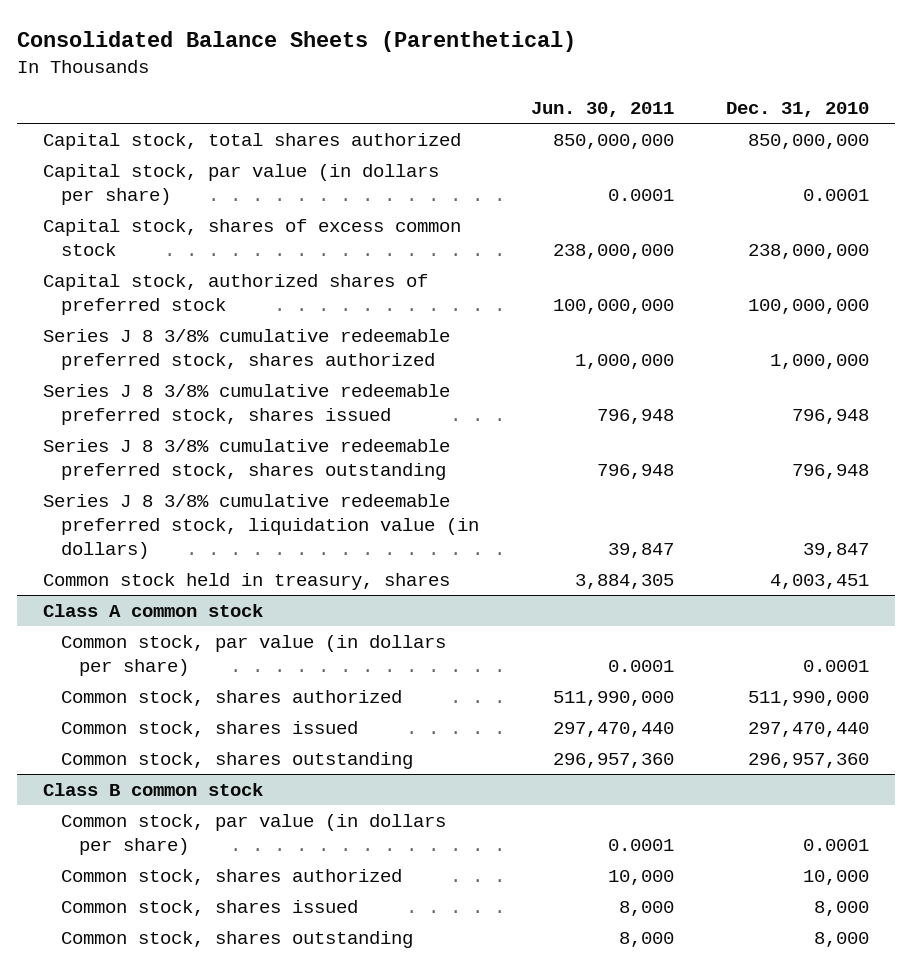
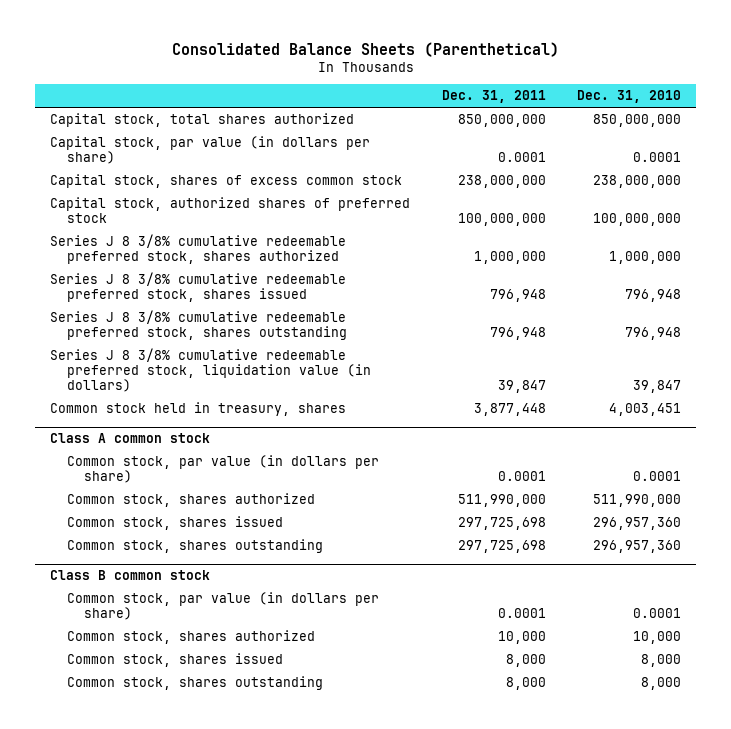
- | Jun. 30, 2011 | Dec. 31, 2010
+ | Dec. 31, 2011 | Dec. 31, 2010
@ Class A common stock
- Common stock, shares issued | 297,470,440 | 297,470,440
+ Common stock, shares issued | 297,725,698 | 296,957,360

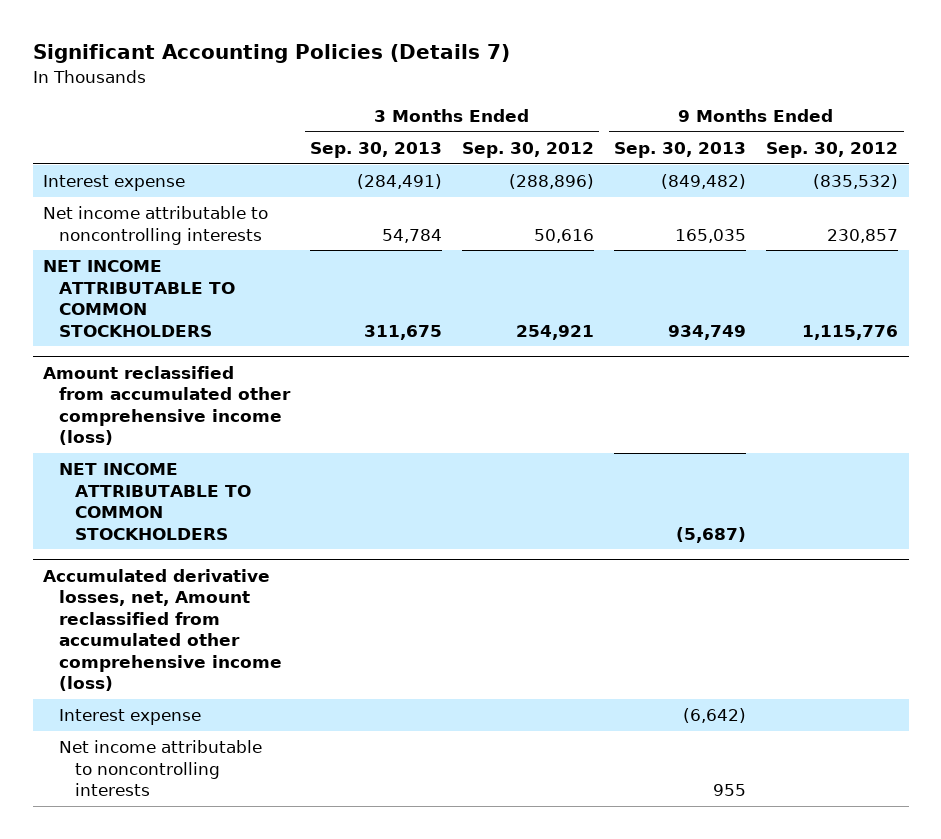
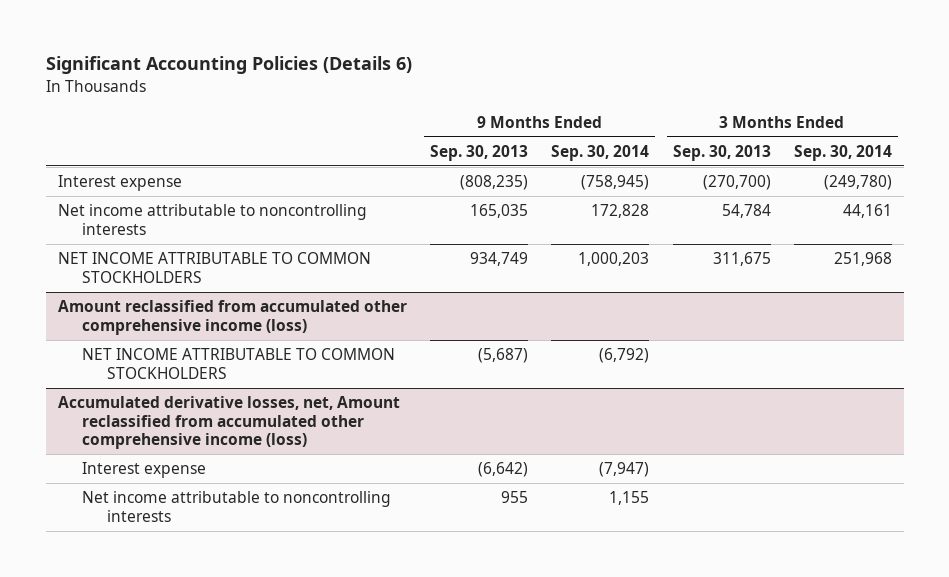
- Significant Accounting Policies (Details 7)
+ Significant Accounting Policies (Details 6)
- | 3 Months Ended Sep. 30, 2013 | 3 Months Ended Sep. 30, 2012 | 9 Months Ended Sep. 30, 2013 | 9 Months Ended Sep. 30, 2012
+ | 9 Months Ended Sep. 30, 2013 | 9 Months Ended Sep. 30, 2014 | 3 Months Ended Sep. 30, 2013 | 3 Months Ended Sep. 30, 2014
- Interest expense | (284,491) | (288,896) | (849,482) | (835,532)
+ Interest expense | (808,235) | (758,945) | (270,700) | (249,780)

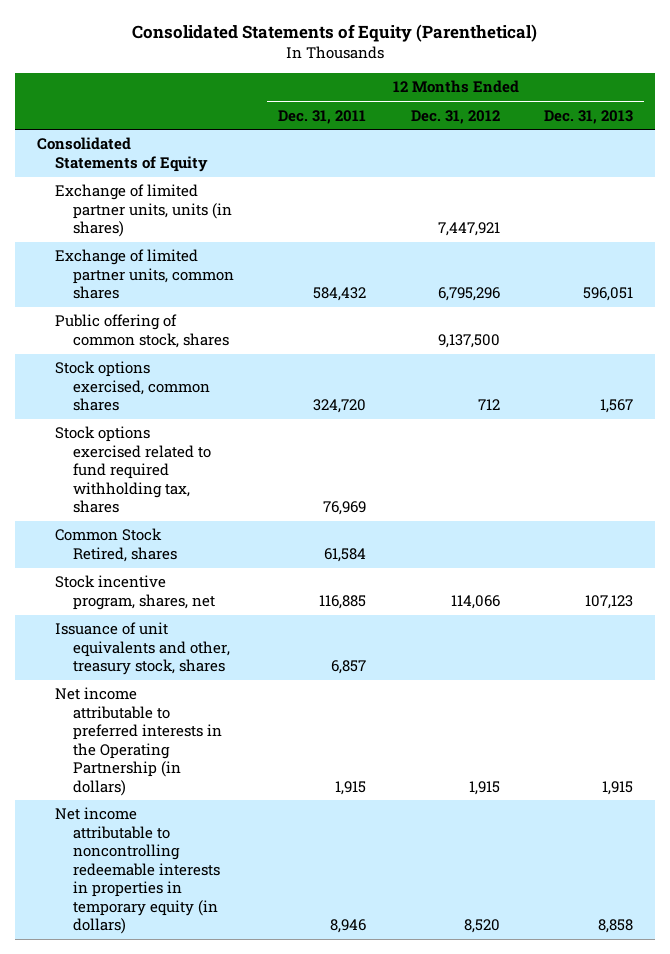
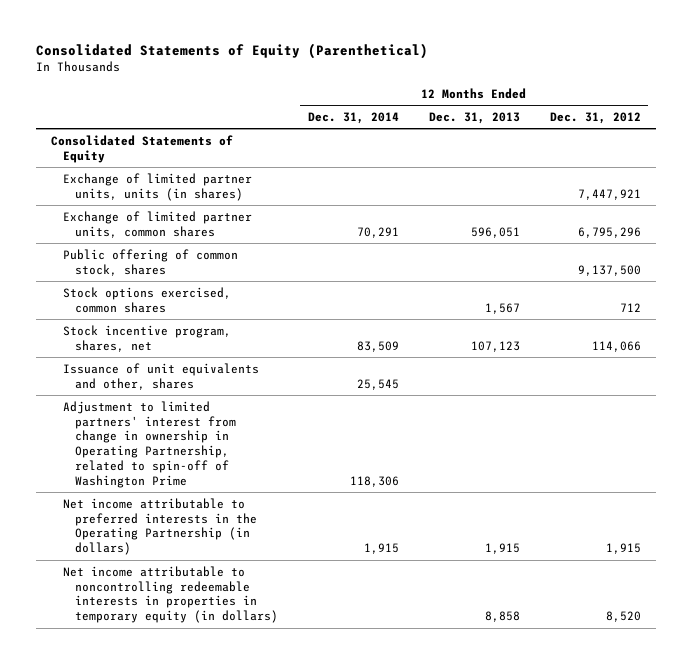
- | 12 Months Ended Dec. 31, 2011 | 12 Months Ended Dec. 31, 2012 | 12 Months Ended Dec. 31, 2013
+ | 12 Months Ended Dec. 31, 2014 | 12 Months Ended Dec. 31, 2013 | 12 Months Ended Dec. 31, 2012
- Stock options exercised related to fund required withholding tax, shares | 76,969 | |
- Common Stock Retired, shares | 61,584 | |
- Issuance of unit equivalents and other, treasury stock, shares | 6,857 | |
+ Issuance of unit equivalents and other, shares | 25,545 | |
+ Adjustment to limited partners' interest from change in ownership in Operating Partnership, related to spin-off of Washington Prime | 118,306 | |

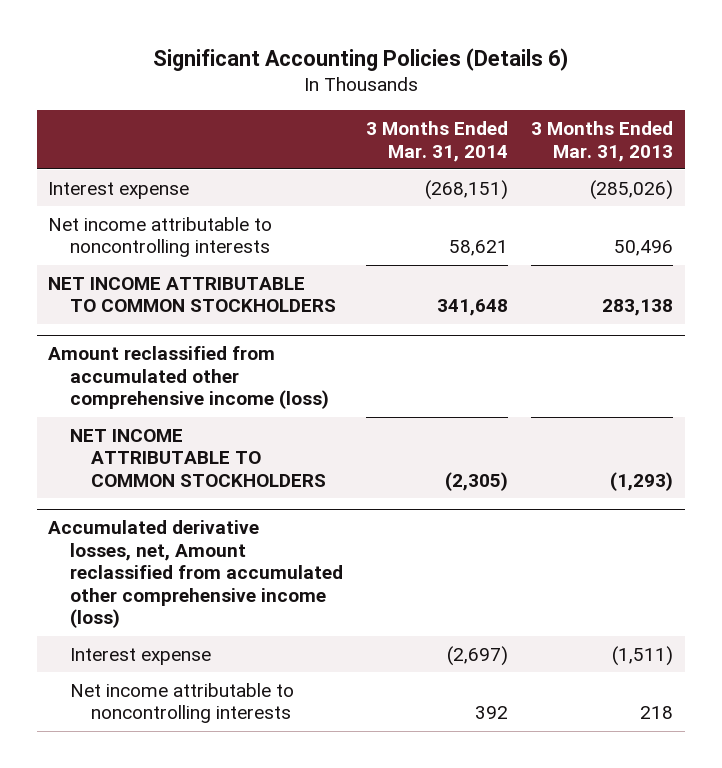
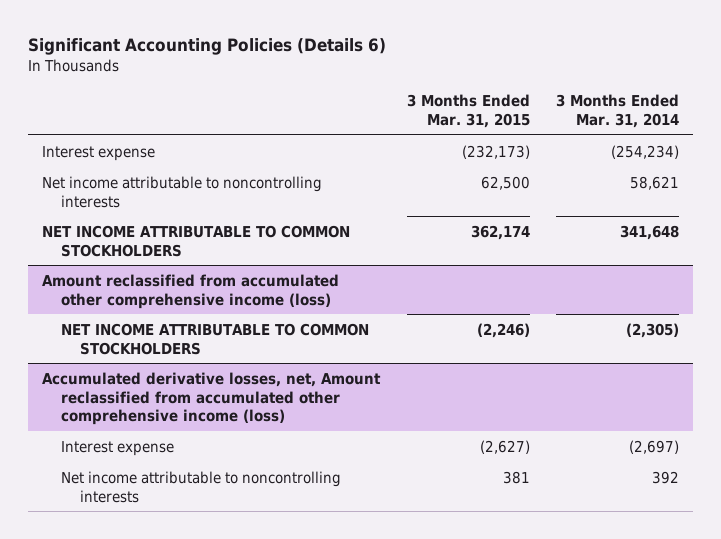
- | 3 Months Ended Mar. 31, 2014 | 3 Months Ended Mar. 31, 2013
+ | 3 Months Ended Mar. 31, 2015 | 3 Months Ended Mar. 31, 2014
- Interest expense | (268,151) | (285,026)
+ Interest expense | (232,173) | (254,234)

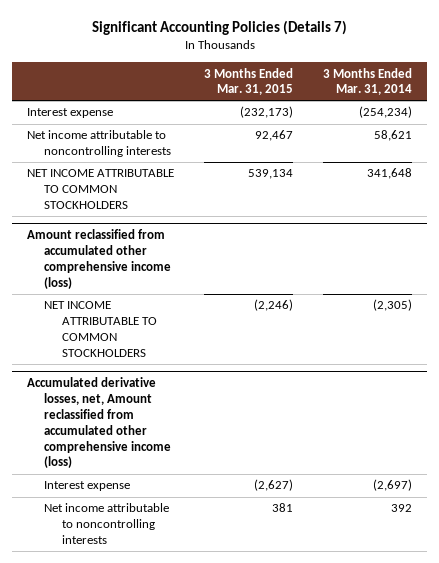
- Significant Accounting Policies (Details 6)
+ Significant Accounting Policies (Details 7)
- Net income attributable to noncontrolling interests | 62,500 | 58,621
- NET INCOME ATTRIBUTABLE TO COMMON STOCKHOLDERS | 362,174 | 341,648
+ Net income attributable to noncontrolling interests | 92,467 | 58,621
+ NET INCOME ATTRIBUTABLE TO COMMON STOCKHOLDERS | 539,134 | 341,648

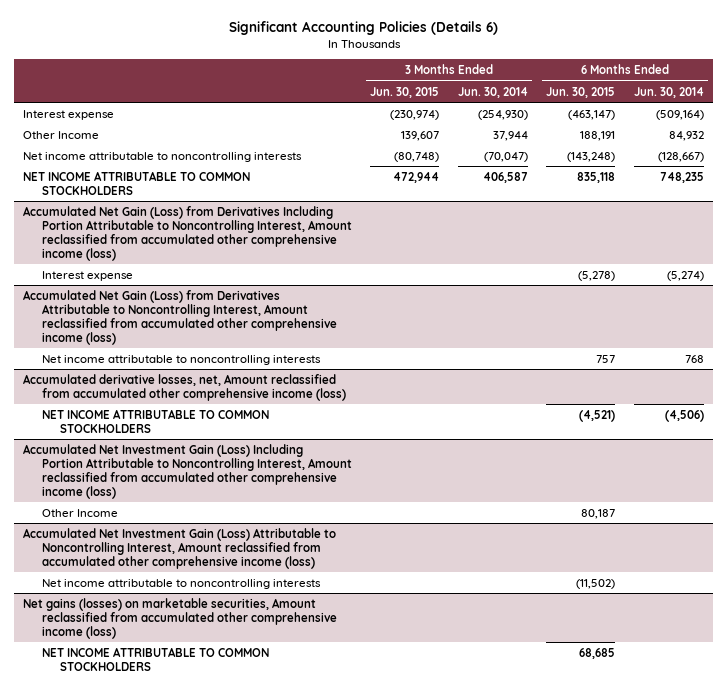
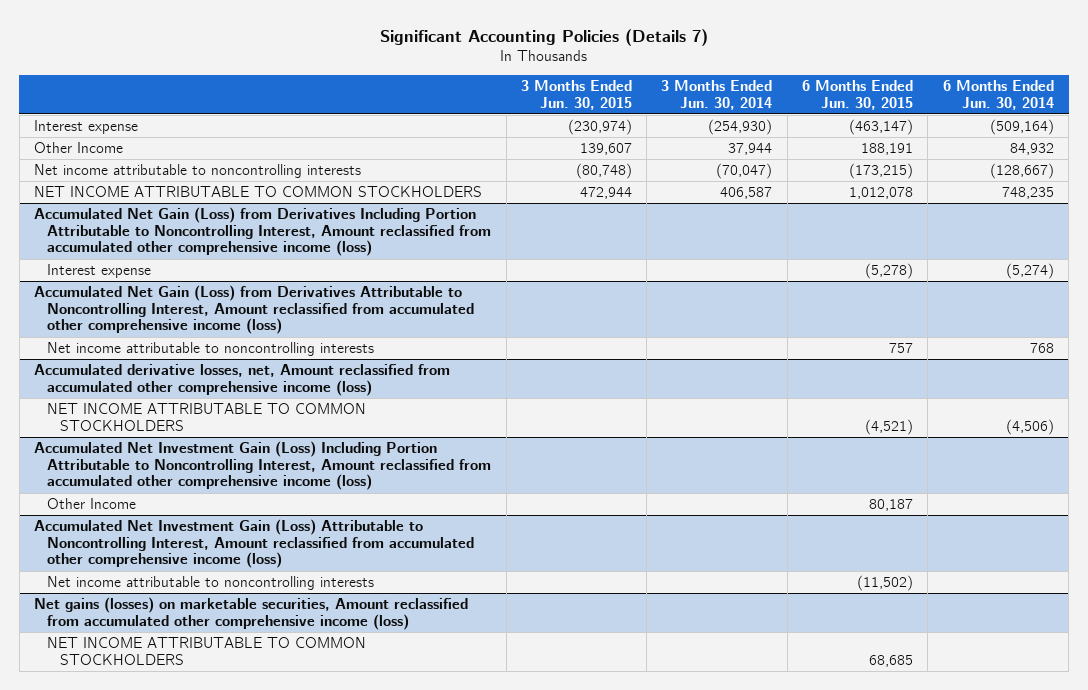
- Significant Accounting Policies (Details 6)
+ Significant Accounting Policies (Details 7)
- Net income attributable to noncontrolling interests | (80,748) | (70,047) | (143,248) | (128,667)
- NET INCOME ATTRIBUTABLE TO COMMON STOCKHOLDERS | 472,944 | 406,587 | 835,118 | 748,235
+ Net income attributable to noncontrolling interests | (80,748) | (70,047) | (173,215) | (128,667)
+ NET INCOME ATTRIBUTABLE TO COMMON STOCKHOLDERS | 472,944 | 406,587 | 1,012,078 | 748,235

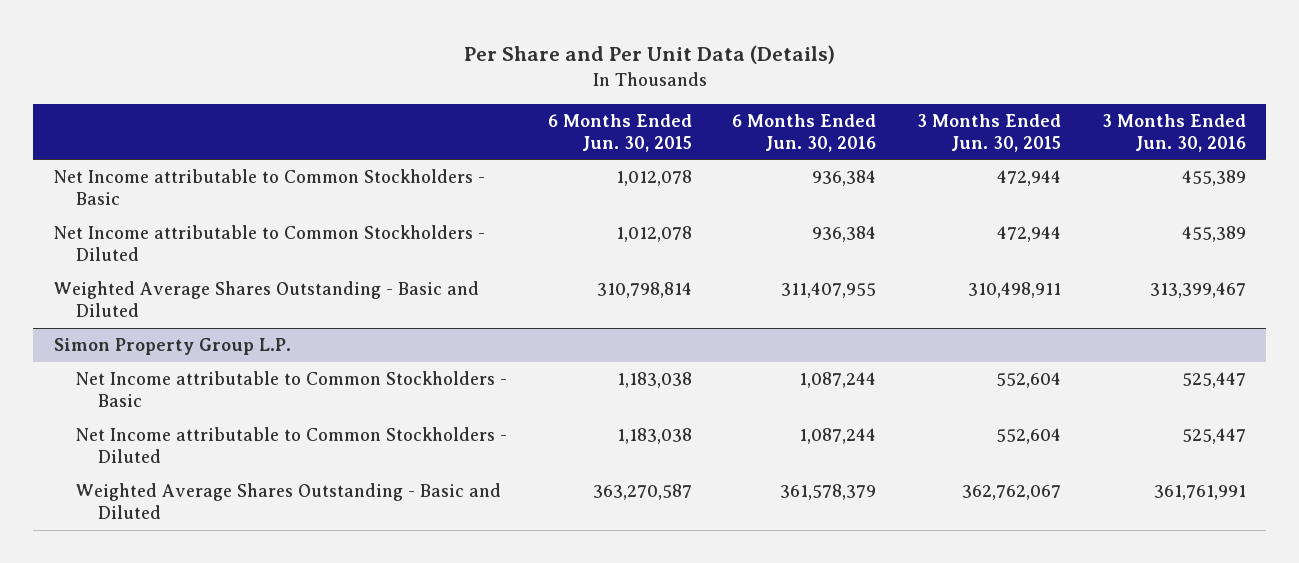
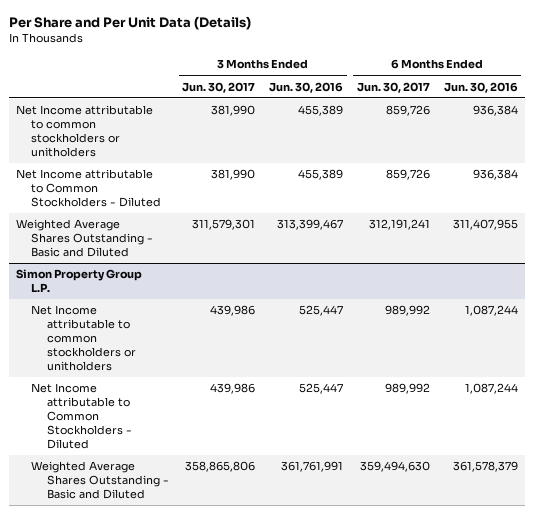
- | 6 Months Ended Jun. 30, 2015 | 6 Months Ended Jun. 30, 2016 | 3 Months Ended Jun. 30, 2015 | 3 Months Ended Jun. 30, 2016
+ | 3 Months Ended Jun. 30, 2017 | 3 Months Ended Jun. 30, 2016 | 6 Months Ended Jun. 30, 2017 | 6 Months Ended Jun. 30, 2016
- Net Income attributable to Common Stockholders - Basic | 1,012,078 | 936,384 | 472,944 | 455,389
+ Net Income attributable to common stockholders or unitholders | 381,990 | 455,389 | 859,726 | 936,384
@ Simon Property Group L.P.
- Net Income attributable to Common Stockholders - Basic | 1,183,038 | 1,087,244 | 552,604 | 525,447
+ Net Income attributable to common stockholders or unitholders | 439,986 | 525,447 | 989,992 | 1,087,244

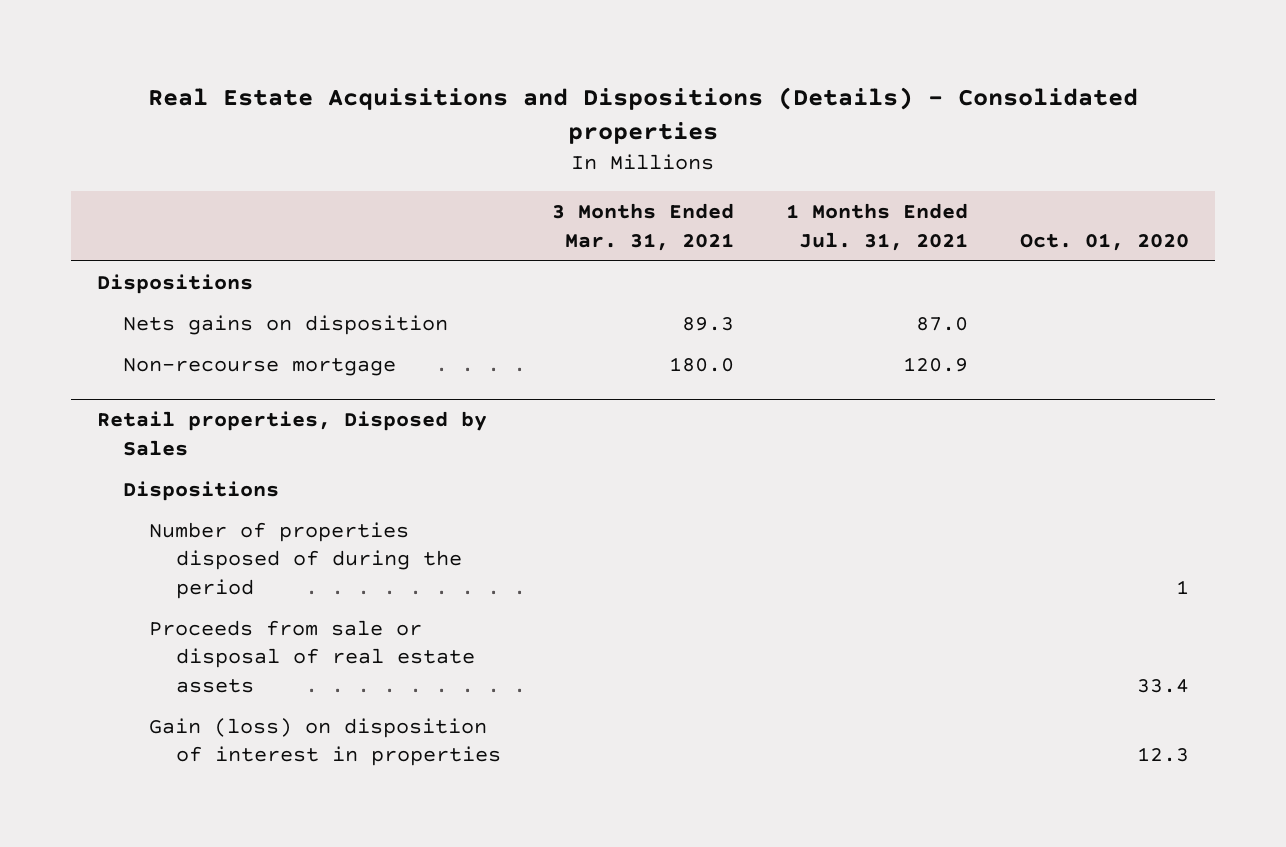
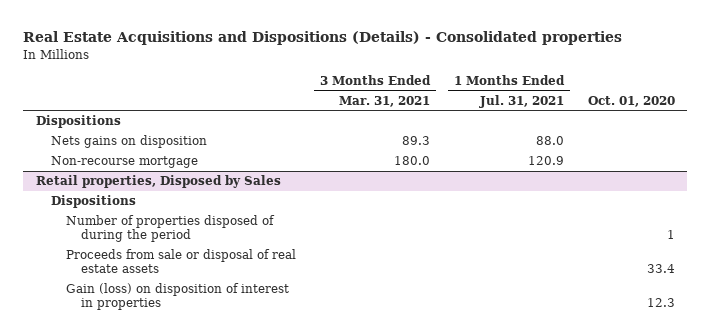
- Nets gains on disposition | 89.3 | 87.0 |
+ Nets gains on disposition | 89.3 | 88.0 |

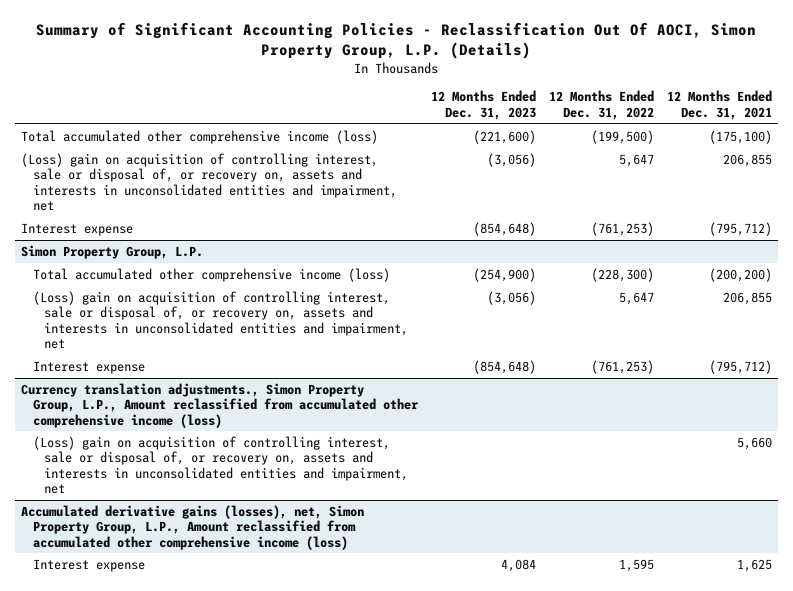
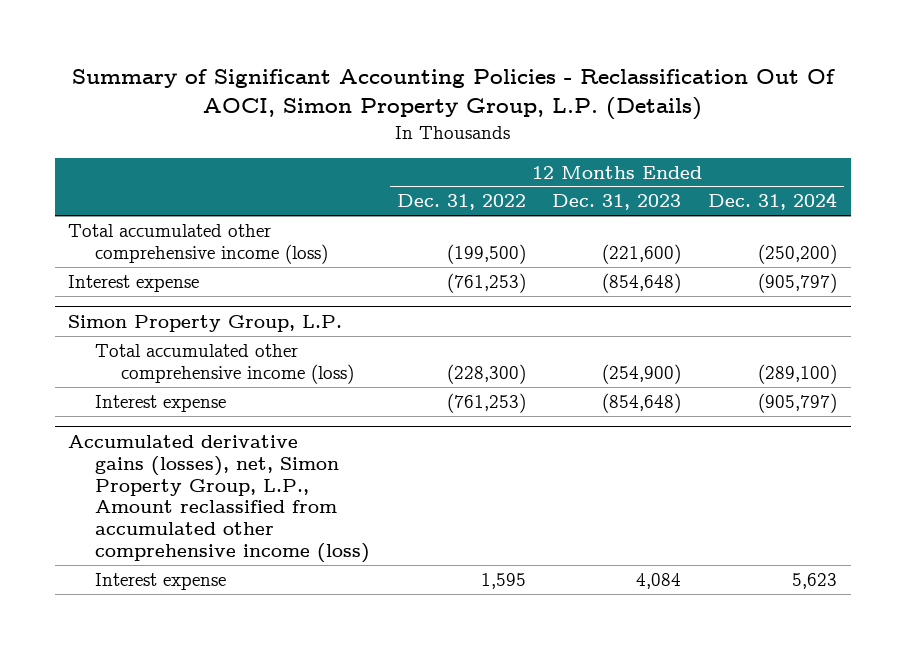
- | 12 Months Ended Dec. 31, 2023 | 12 Months Ended Dec. 31, 2022 | 12 Months Ended Dec. 31, 2021
+ | 12 Months Ended Dec. 31, 2022 | 12 Months Ended Dec. 31, 2023 | 12 Months Ended Dec. 31, 2024
- (Loss) gain on acquisition of controlling interest, sale or disposal of, or recovery on, assets and interests in unconsolidated entities and impairment, net | (3,056) | 5,647 | 206,855
@ Simon Property Group, L.P.
- (Loss) gain on acquisition of controlling interest, sale or disposal of, or recovery on, assets and interests in unconsolidated entities and impairment, net | (3,056) | 5,647 | 206,855
- Currency translation adjustments., Simon Property Group, L.P., Amount reclassified from accumulated other comprehensive income (loss)
- (Loss) gain on acquisition of controlling interest, sale or disposal of, or recovery on, assets and interests in unconsolidated entities and impairment, net | | | 5,660

